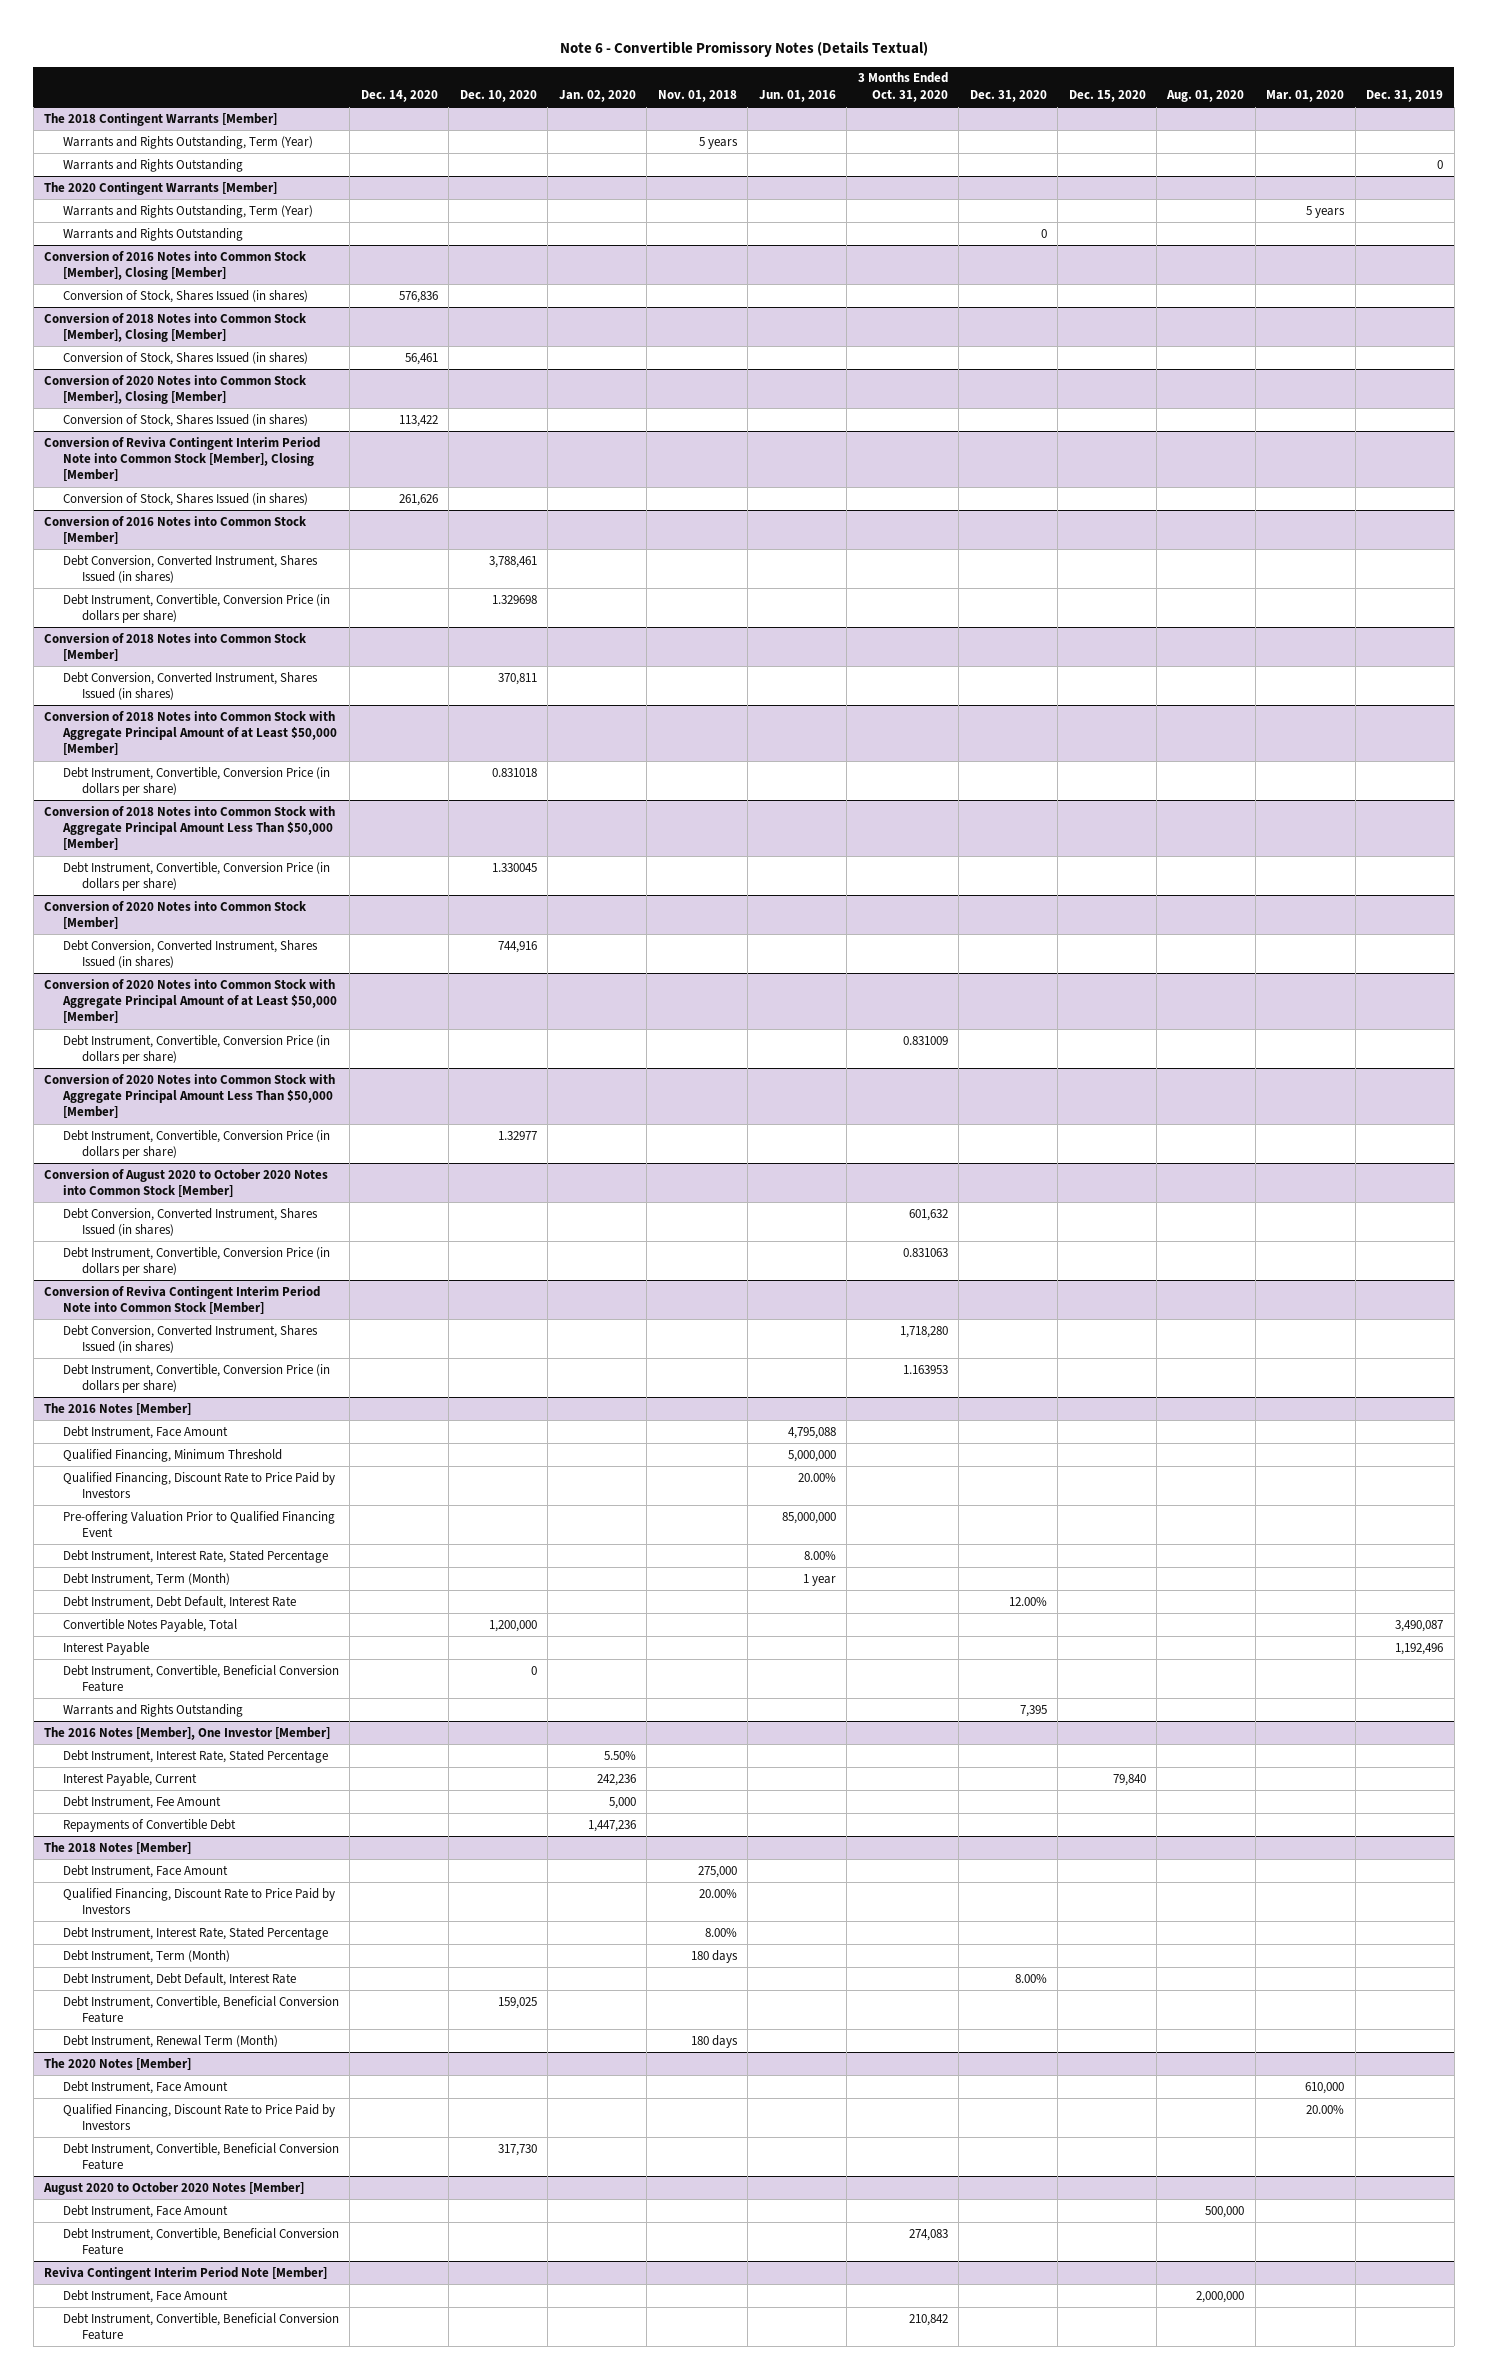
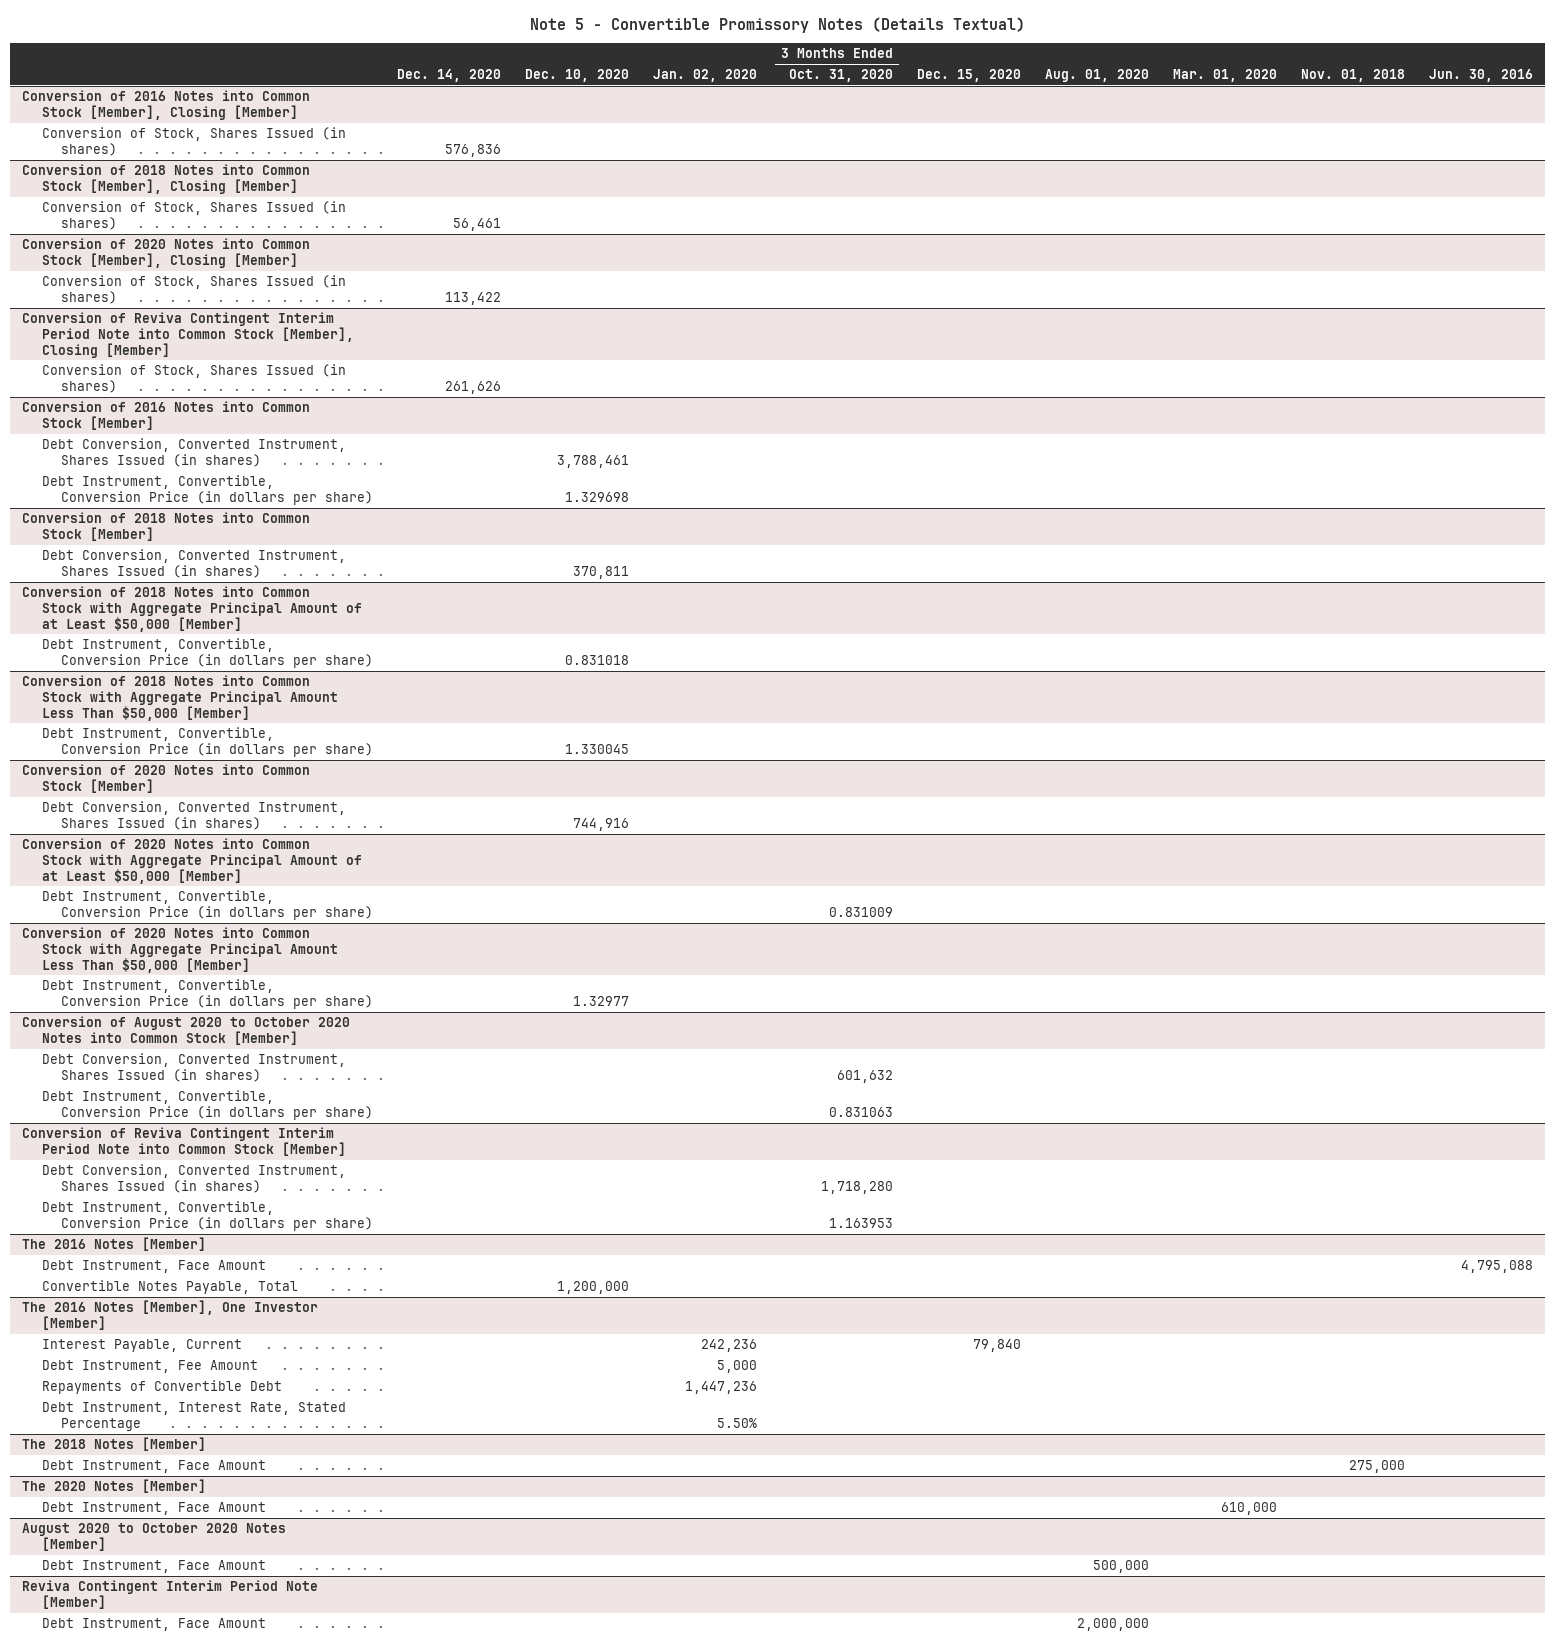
- Note 6 - Convertible Promissory Notes (Details Textual)
+ Note 5 - Convertible Promissory Notes (Details Textual)
- | Dec. 14, 2020 | Dec. 10, 2020 | Jan. 02, 2020 | Nov. 01, 2018 | Jun. 01, 2016 | 3 Months Ended Oct. 31, 2020 | Dec. 31, 2020 | Dec. 15, 2020 | Aug. 01, 2020 | Mar. 01, 2020 | Dec. 31, 2019
+ | Dec. 14, 2020 | Dec. 10, 2020 | Jan. 02, 2020 | 3 Months Ended Oct. 31, 2020 | Dec. 15, 2020 | Aug. 01, 2020 | Mar. 01, 2020 | Nov. 01, 2018 | Jun. 30, 2016
- The 2018 Contingent Warrants [Member]
- Warrants and Rights Outstanding, Term (Year) | | | | 5 years | | | | | | |
- Warrants and Rights Outstanding | | | | | | | | | | | 0
- The 2020 Contingent Warrants [Member]
- Warrants and Rights Outstanding, Term (Year) | | | | | | | | | | 5 years |
- Warrants and Rights Outstanding | | | | | | | 0 | | | |
@ The 2016 Notes [Member]
- Qualified Financing, Minimum Threshold | | | | | 5,000,000 | | | | | |
- Qualified Financing, Discount Rate to Price Paid by Investors | | | | | 20.00% | | | | | |
- Pre-offering Valuation Prior to Qualified Financing Event | | | | | 85,000,000 | | | | | |
- Debt Instrument, Interest Rate, Stated Percentage | | | | | 8.00% | | | | | |
- Debt Instrument, Term (Month) | | | | | 1 year | | | | | |
- Debt Instrument, Debt Default, Interest Rate | | | | | | | 12.00% | | | |
- Interest Payable | | | | | | | | | | | 1,192,496
- Debt Instrument, Convertible, Beneficial Conversion Feature | | 0 | | | | | | | | |
- Warrants and Rights Outstanding | | | | | | | 7,395 | | | |
@ The 2016 Notes [Member], One Investor [Member]
moved down: Debt Instrument, Interest Rate, Stated Percentage | | | 5.50% | | | | | |
@ The 2018 Notes [Member]
- Qualified Financing, Discount Rate to Price Paid by Investors | | | | 20.00% | | | | | | |
- Debt Instrument, Interest Rate, Stated Percentage | | | | 8.00% | | | | | | |
- Debt Instrument, Term (Month) | | | | 180 days | | | | | | |
- Debt Instrument, Debt Default, Interest Rate | | | | | | | 8.00% | | | |
- Debt Instrument, Convertible, Beneficial Conversion Feature | | 159,025 | | | | | | | | |
- Debt Instrument, Renewal Term (Month) | | | | 180 days | | | | | | |
@ The 2020 Notes [Member]
- Qualified Financing, Discount Rate to Price Paid by Investors | | | | | | | | | | 20.00% |
- Debt Instrument, Convertible, Beneficial Conversion Feature | | 317,730 | | | | | | | | |
@ August 2020 to October 2020 Notes [Member]
- Debt Instrument, Convertible, Beneficial Conversion Feature | | | | | | 274,083 | | | | |
@ Reviva Contingent Interim Period Note [Member]
- Debt Instrument, Convertible, Beneficial Conversion Feature | | | | | | 210,842 | | | | |

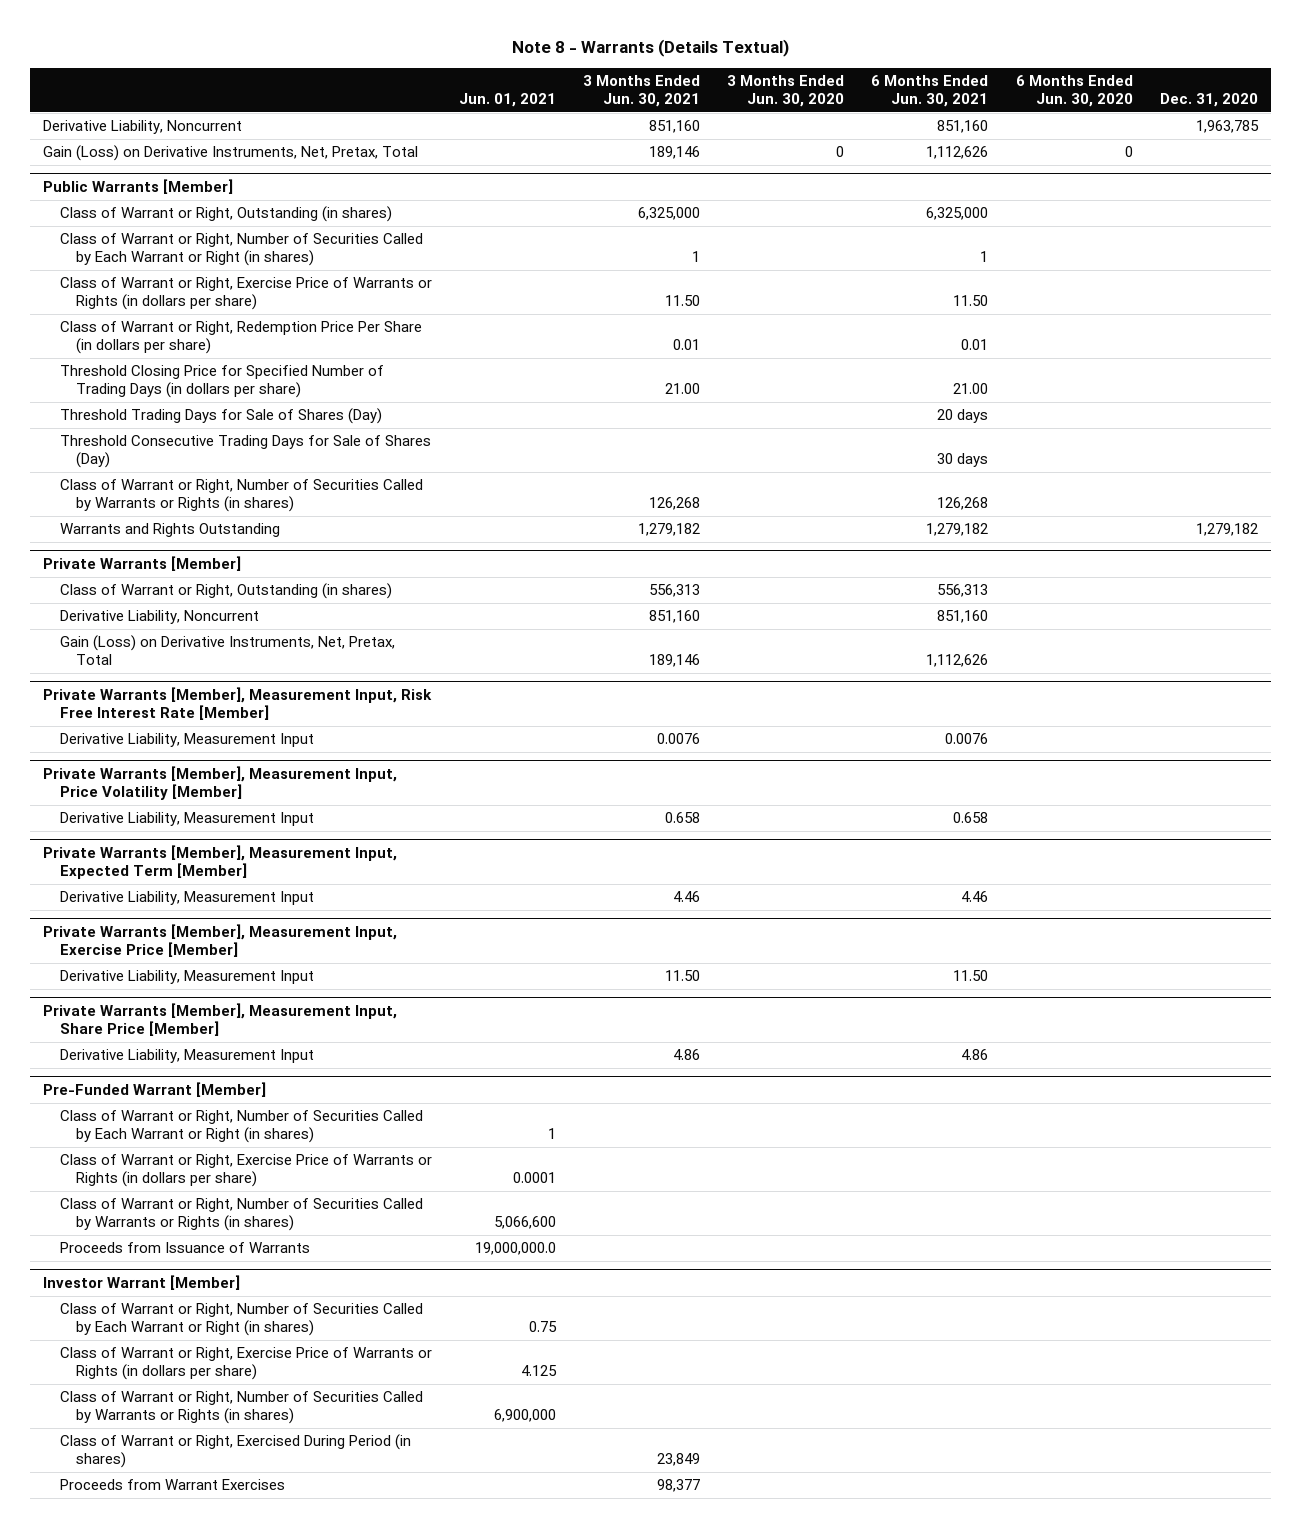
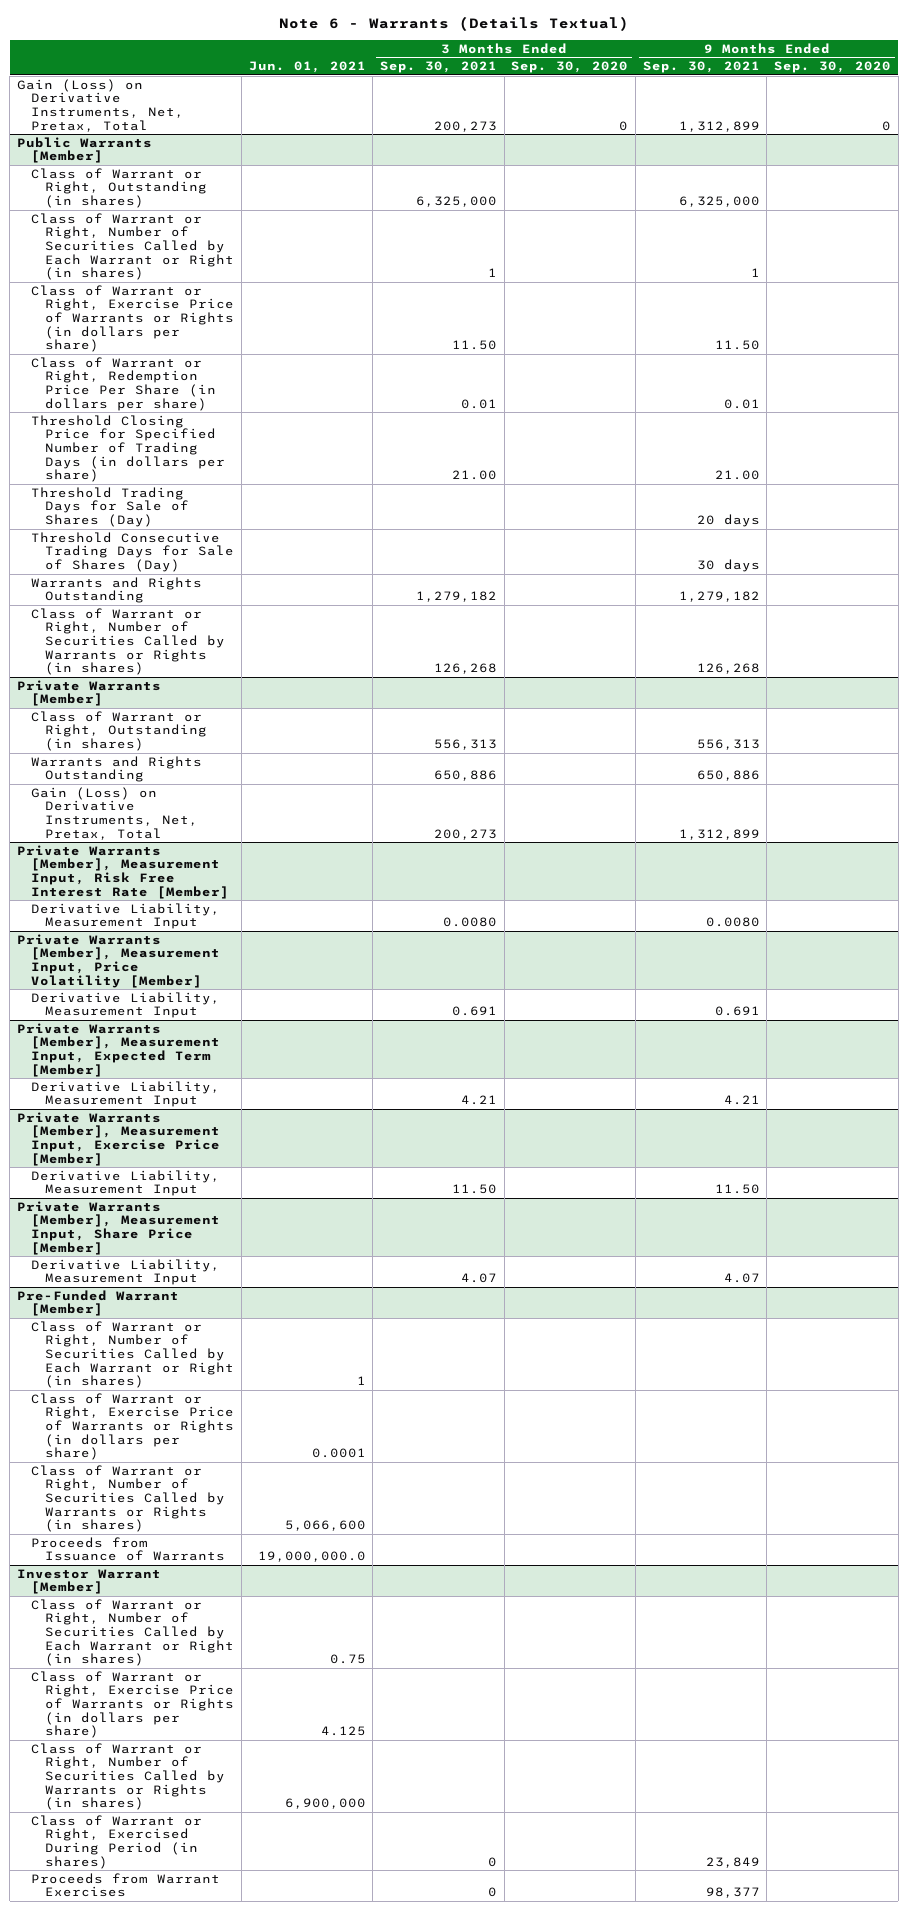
- Note 8 - Warrants (Details Textual)
+ Note 6 - Warrants (Details Textual)
- | Jun. 01, 2021 | 3 Months Ended Jun. 30, 2021 | 3 Months Ended Jun. 30, 2020 | 6 Months Ended Jun. 30, 2021 | 6 Months Ended Jun. 30, 2020 | Dec. 31, 2020
+ | Jun. 01, 2021 | 3 Months Ended Sep. 30, 2021 | 3 Months Ended Sep. 30, 2020 | 9 Months Ended Sep. 30, 2021 | 9 Months Ended Sep. 30, 2020
- Derivative Liability, Noncurrent | | 851,160 | | 851,160 | | 1,963,785
@ Public Warrants [Member]
moved down: Class of Warrant or Right, Number of Securities Called by Warrants or Rights (in shares) | | 126,268 | | 126,268 |
@ Private Warrants [Member]
- Derivative Liability, Noncurrent | | 851,160 | | 851,160 | |
+ Warrants and Rights Outstanding | | 650,886 | | 650,886 |

